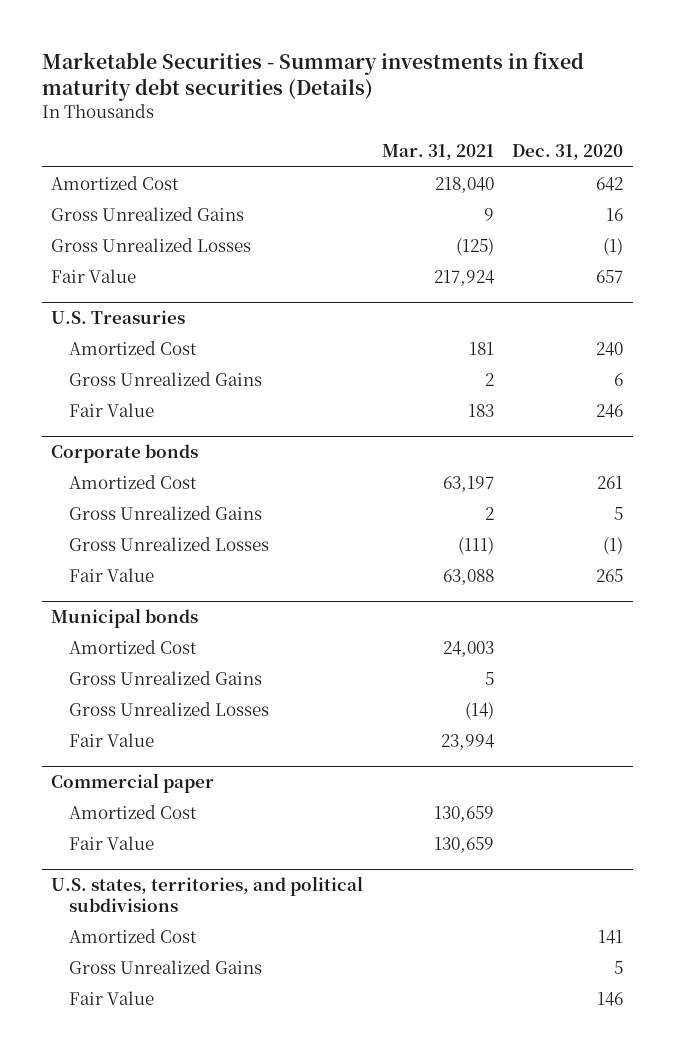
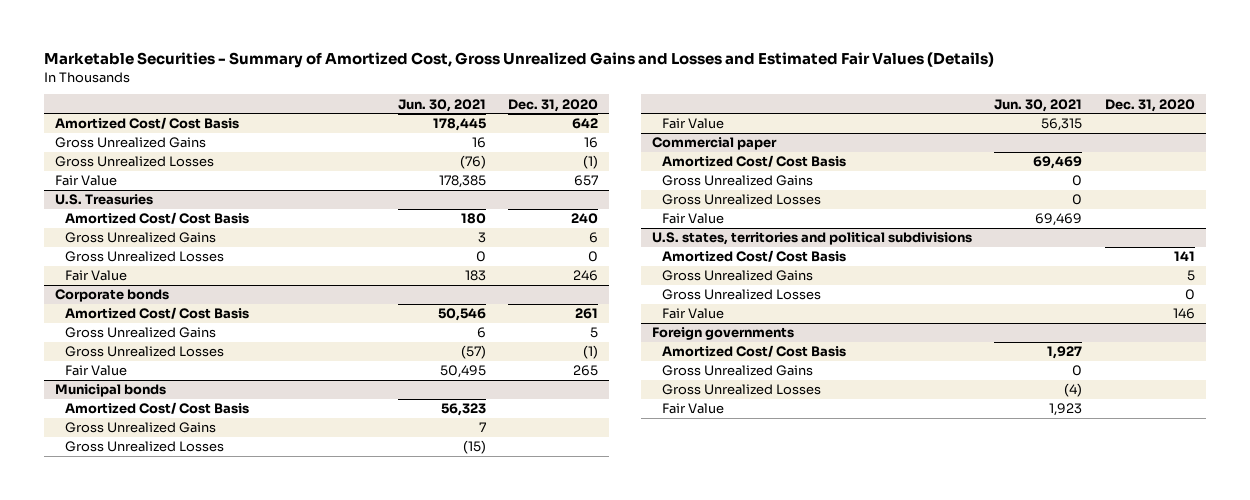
- Marketable Securities - Summary investments in fixed maturity debt securities (Details)
+ Marketable Securities - Summary of Amortized Cost, Gross Unrealized Gains and Losses and Estimated Fair Values (Details)
- | Mar. 31, 2021 | Dec. 31, 2020
+ | Jun. 30, 2021 | Dec. 31, 2020
- Amortized Cost | 218,040 | 642
+ Amortized Cost/ Cost Basis | 178,445 | 642
@ U.S. Treasuries
- Amortized Cost | 181 | 240
+ Amortized Cost/ Cost Basis | 180 | 240
+ Gross Unrealized Losses | 0 | 0
@ Corporate bonds
- Amortized Cost | 63,197 | 261
+ Amortized Cost/ Cost Basis | 50,546 | 261
@ Municipal bonds
- Amortized Cost | 24,003 |
+ Amortized Cost/ Cost Basis | 56,323 |
@ Commercial paper
- Amortized Cost | 130,659 |
+ Amortized Cost/ Cost Basis | 69,469 |
+ Gross Unrealized Gains | 0 |
+ Gross Unrealized Losses | 0 |
- U.S. states, territories, and political subdivisions
- Amortized Cost | | 141
+ U.S. states, territories and political subdivisions
+ Amortized Cost/ Cost Basis | | 141
+ Gross Unrealized Losses | | 0
+ Foreign governments
+ Amortized Cost/ Cost Basis | 1,927 |
+ Gross Unrealized Gains | 0 |
+ Gross Unrealized Losses | (4) |
+ Fair Value | 1,923 |

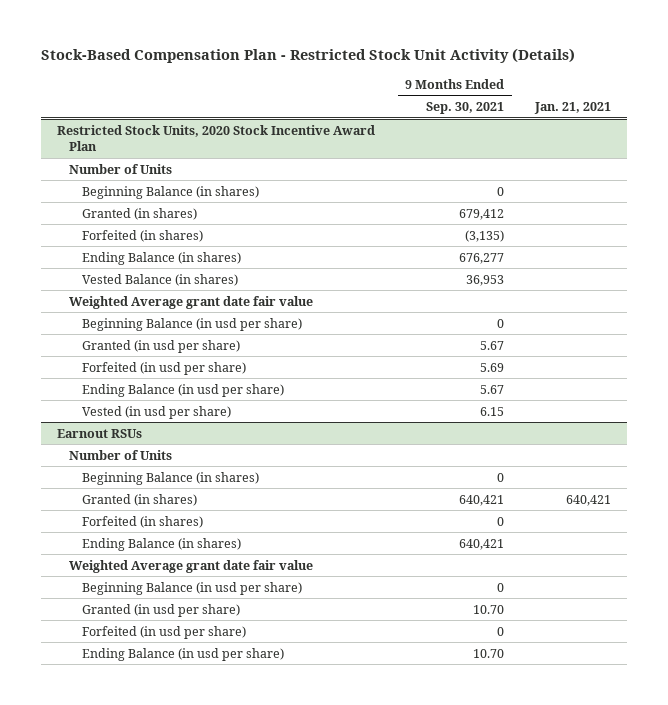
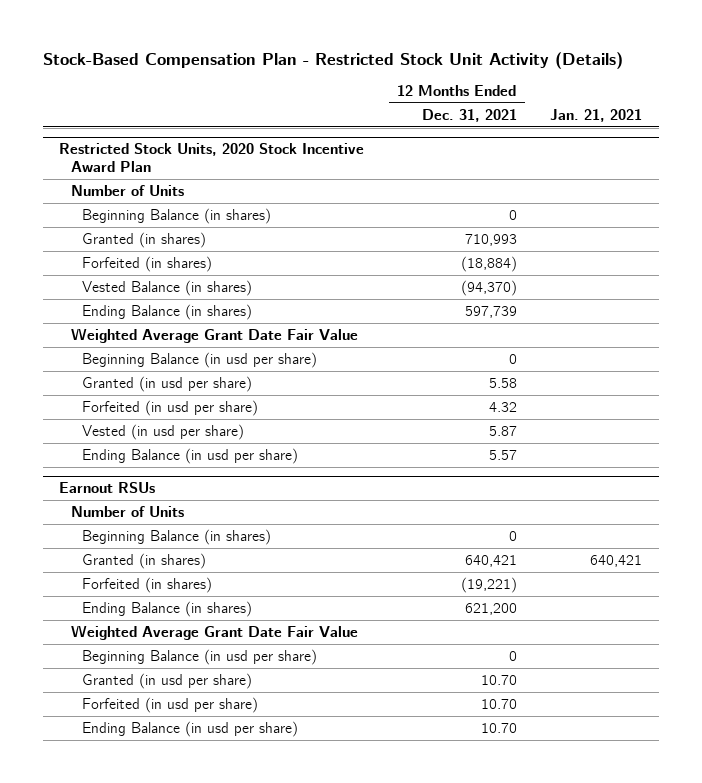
- | 9 Months Ended Sep. 30, 2021 | Jan. 21, 2021
+ | 12 Months Ended Dec. 31, 2021 | Jan. 21, 2021
@ Restricted Stock Units, 2020 Stock Incentive Award Plan
- Weighted Average grant date fair value
moved down: Ending Balance (in shares) | 597,739 |
+ Weighted Average Grant Date Fair Value
moved down: Ending Balance (in usd per share) | 5.57 |
@ Earnout RSUs
- Weighted Average grant date fair value
+ Weighted Average Grant Date Fair Value

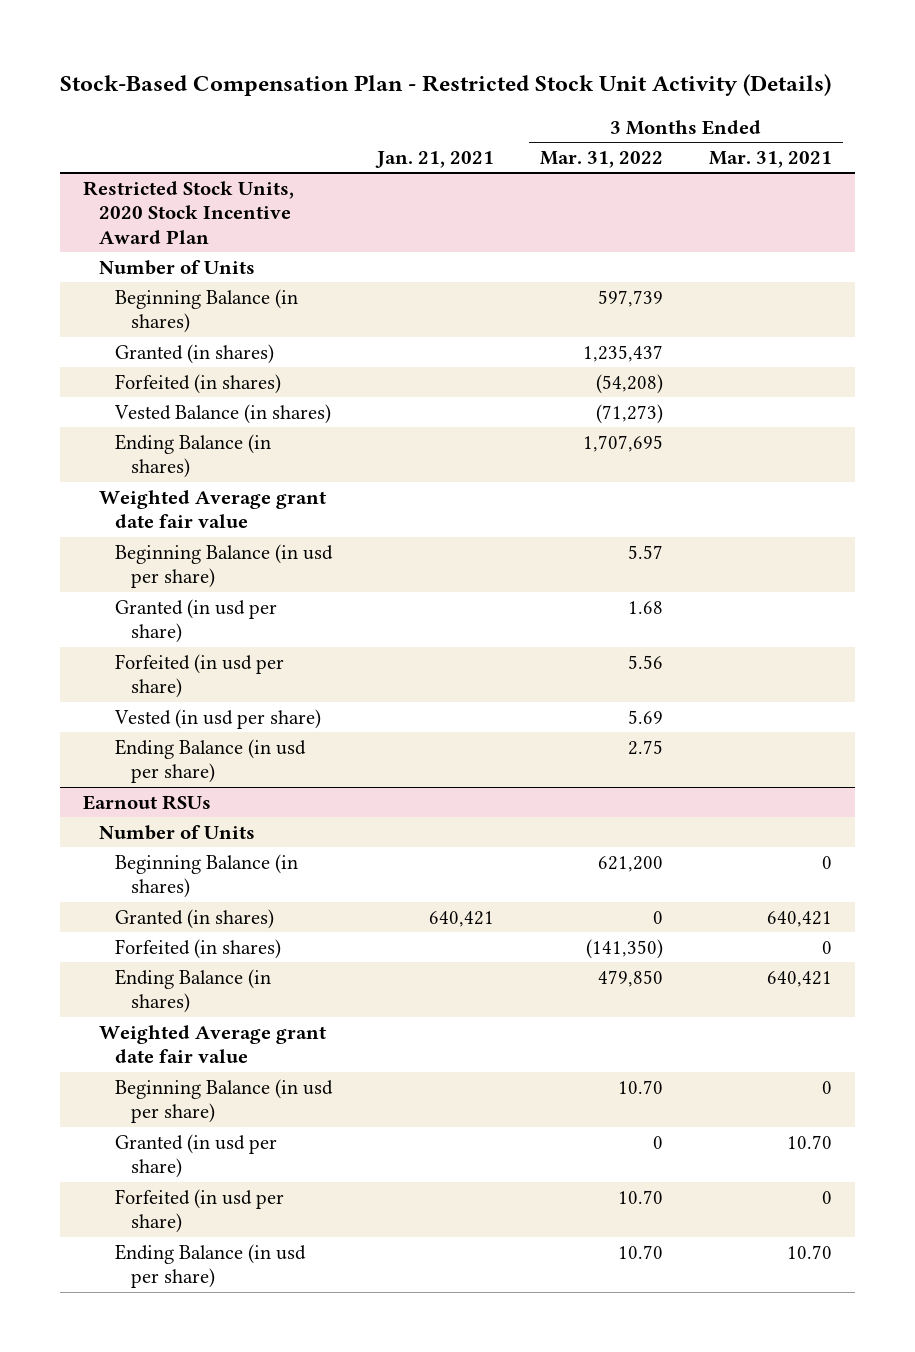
- | 12 Months Ended Dec. 31, 2021 | Jan. 21, 2021
+ | Jan. 21, 2021 | 3 Months Ended Mar. 31, 2022 | 3 Months Ended Mar. 31, 2021
@ Restricted Stock Units, 2020 Stock Incentive Award Plan
- Weighted Average Grant Date Fair Value
+ Weighted Average grant date fair value
@ Earnout RSUs
- Weighted Average Grant Date Fair Value
+ Weighted Average grant date fair value

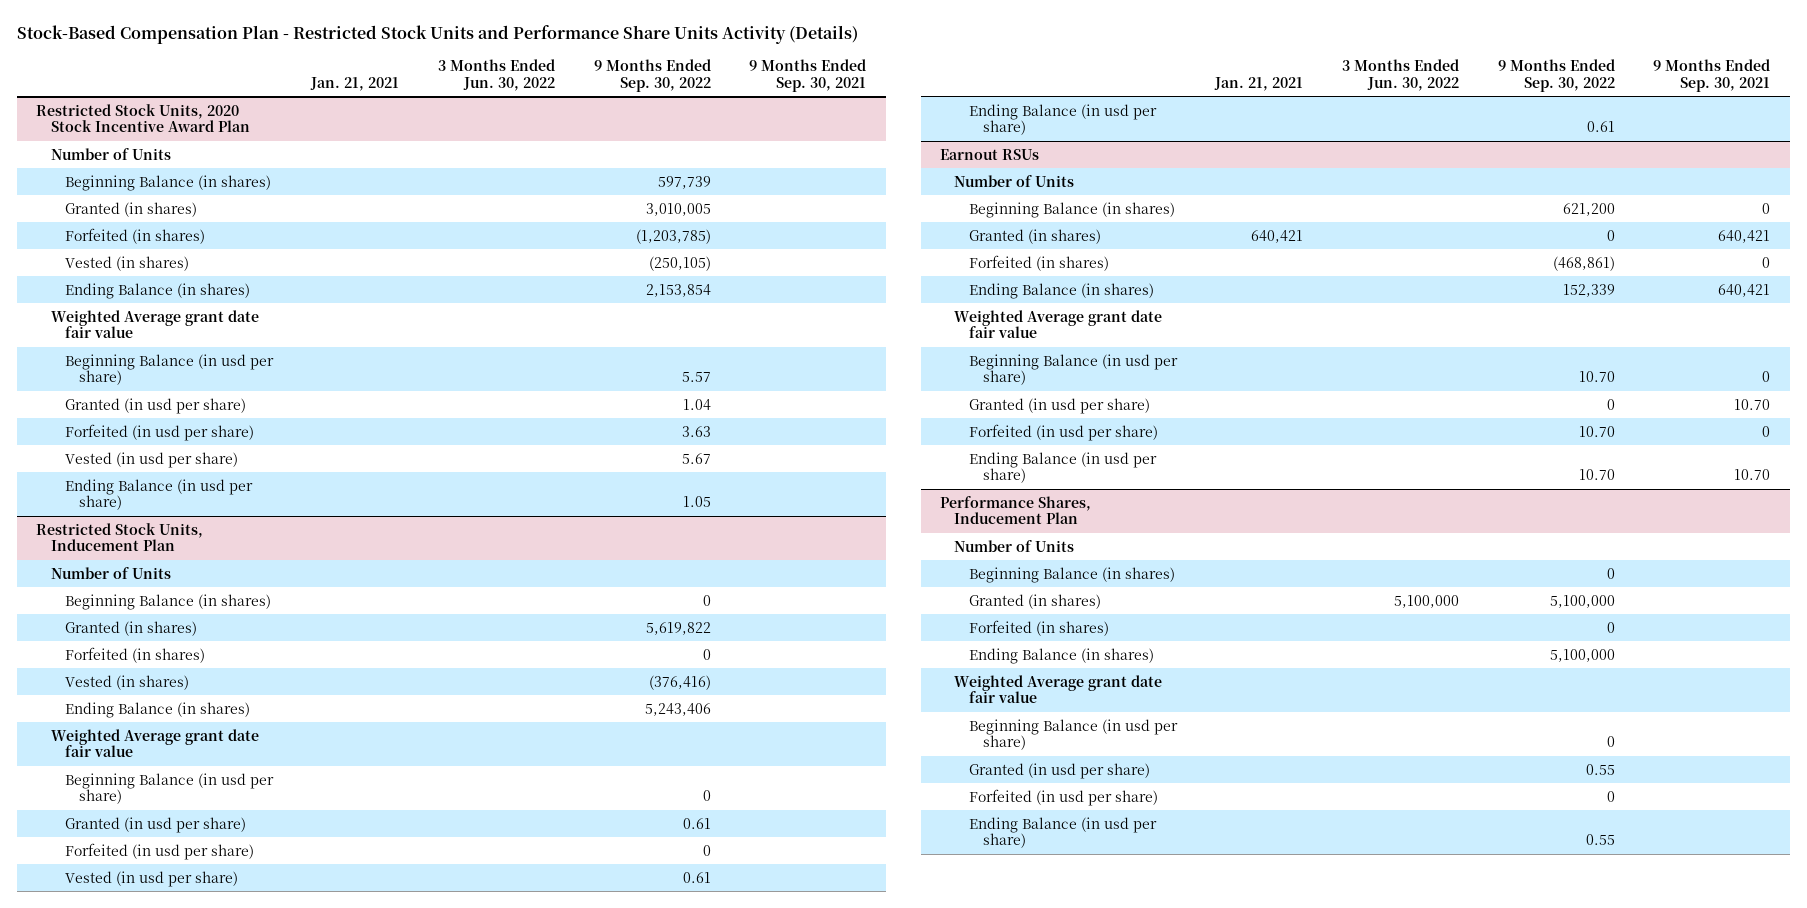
- Stock-Based Compensation Plan - Restricted Stock Unit Activity (Details)
+ Stock-Based Compensation Plan - Restricted Stock Units and Performance Share Units Activity (Details)
- | Jan. 21, 2021 | 3 Months Ended Mar. 31, 2022 | 3 Months Ended Mar. 31, 2021
+ | Jan. 21, 2021 | 3 Months Ended Jun. 30, 2022 | 9 Months Ended Sep. 30, 2022 | 9 Months Ended Sep. 30, 2021
@ Restricted Stock Units, 2020 Stock Incentive Award Plan
- Vested Balance (in shares) | | (71,273) |
+ Vested (in shares) | | | (250,105) |
+ Restricted Stock Units, Inducement Plan
+ Number of Units
+ Beginning Balance (in shares) | | | 0 |
+ Granted (in shares) | | | 5,619,822 |
+ Forfeited (in shares) | | | 0 |
+ Vested (in shares) | | | (376,416) |
+ Ending Balance (in shares) | | | 5,243,406 |
+ Weighted Average grant date fair value
+ Beginning Balance (in usd per share) | | | 0 |
+ Granted (in usd per share) | | | 0.61 |
+ Forfeited (in usd per share) | | | 0 |
+ Vested (in usd per share) | | | 0.61 |
+ Ending Balance (in usd per share) | | | 0.61 |
+ Performance Shares, Inducement Plan
+ Number of Units
+ Beginning Balance (in shares) | | | 0 |
+ Granted (in shares) | | 5,100,000 | 5,100,000 |
+ Forfeited (in shares) | | | 0 |
+ Ending Balance (in shares) | | | 5,100,000 |
+ Weighted Average grant date fair value
+ Beginning Balance (in usd per share) | | | 0 |
+ Granted (in usd per share) | | | 0.55 |
+ Forfeited (in usd per share) | | | 0 |
+ Ending Balance (in usd per share) | | | 0.55 |

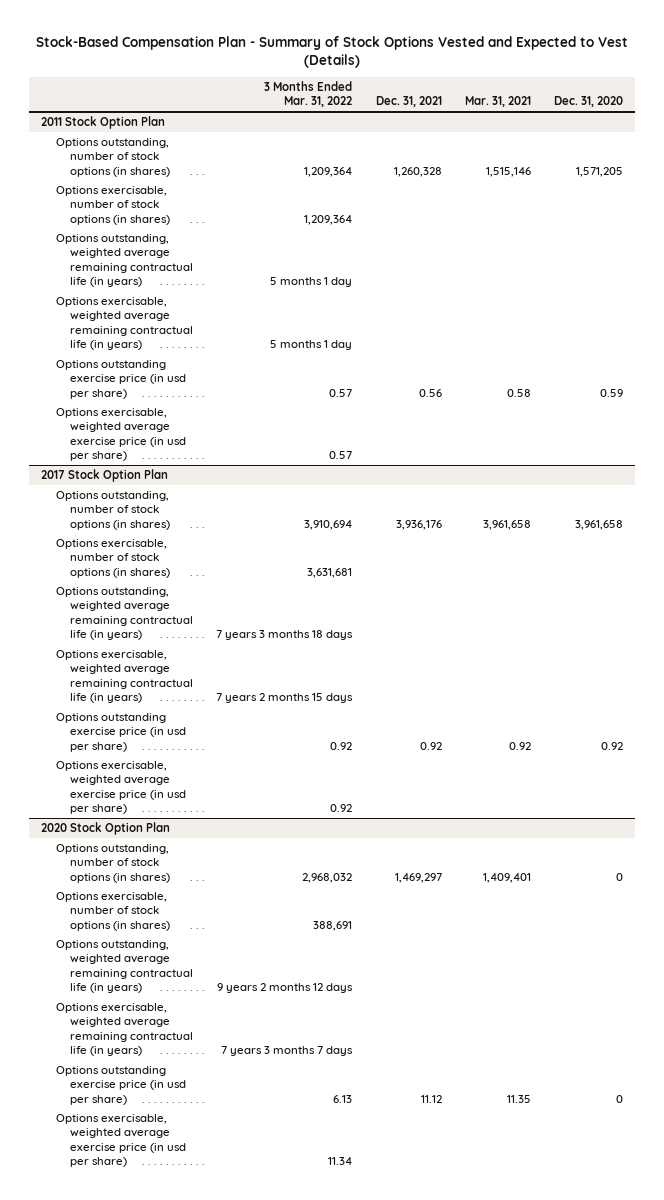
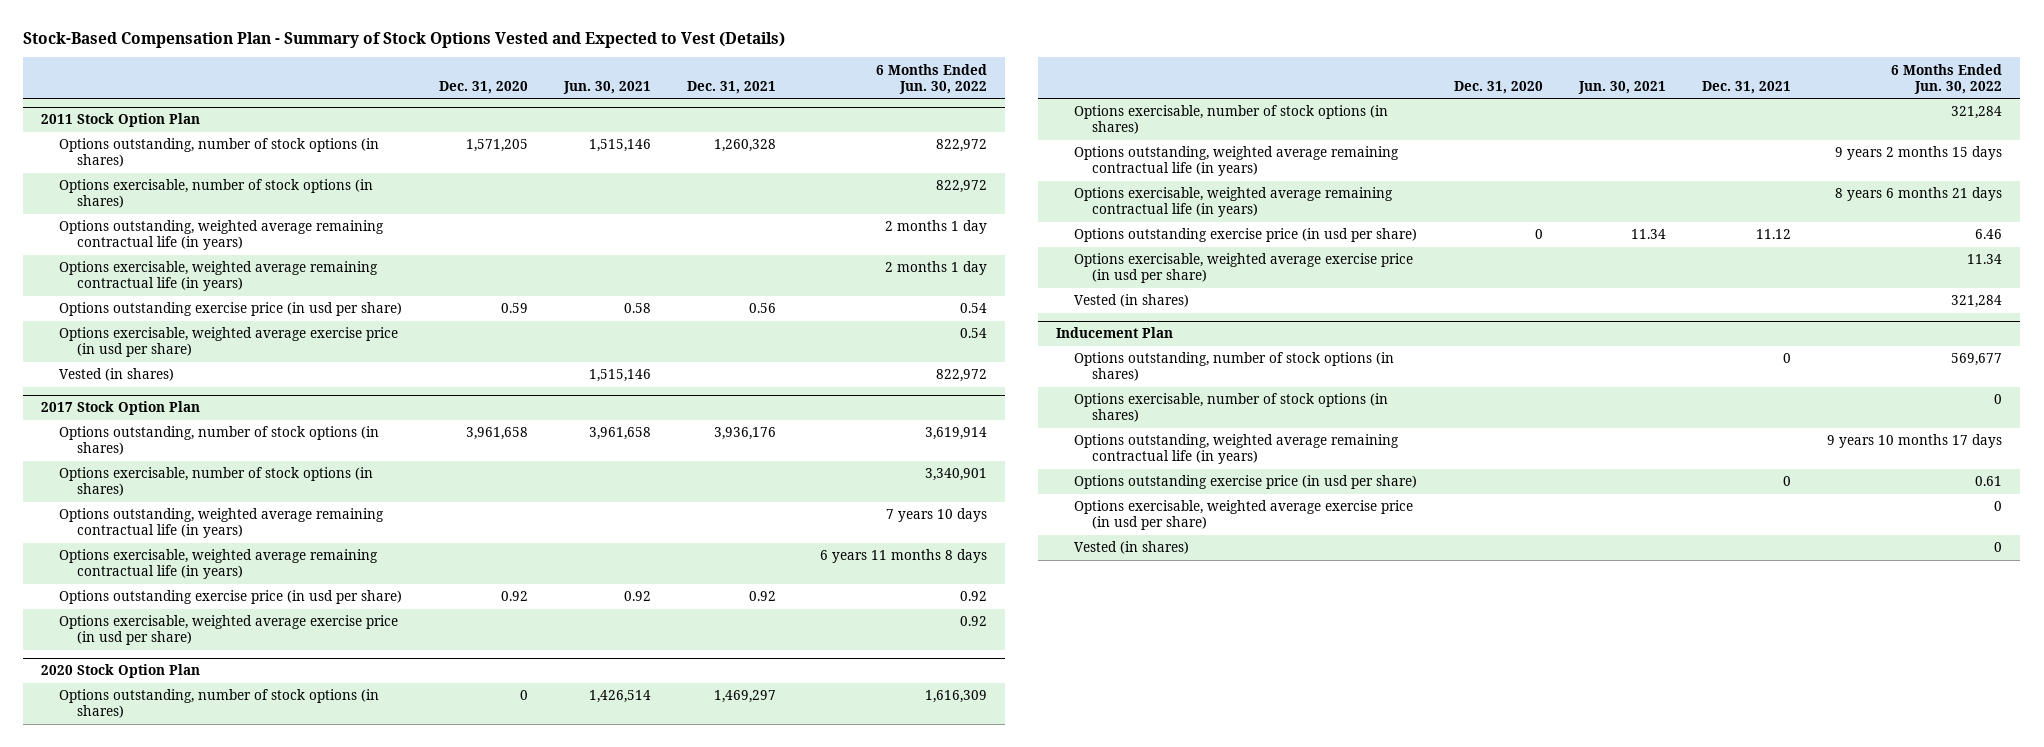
- | 3 Months Ended Mar. 31, 2022 | Dec. 31, 2021 | Mar. 31, 2021 | Dec. 31, 2020
+ | Dec. 31, 2020 | Jun. 30, 2021 | Dec. 31, 2021 | 6 Months Ended Jun. 30, 2022
@ 2011 Stock Option Plan
+ Vested (in shares) | | 1,515,146 | | 822,972
@ 2020 Stock Option Plan
+ Vested (in shares) | | | | 321,284
+ Inducement Plan
+ Options outstanding, number of stock options (in shares) | | | 0 | 569,677
+ Options exercisable, number of stock options (in shares) | | | | 0
+ Options outstanding, weighted average remaining contractual life (in years) | | | | 9 years 10 months 17 days
+ Options outstanding exercise price (in usd per share) | | | 0 | 0.61
+ Options exercisable, weighted average exercise price (in usd per share) | | | | 0
+ Vested (in shares) | | | | 0

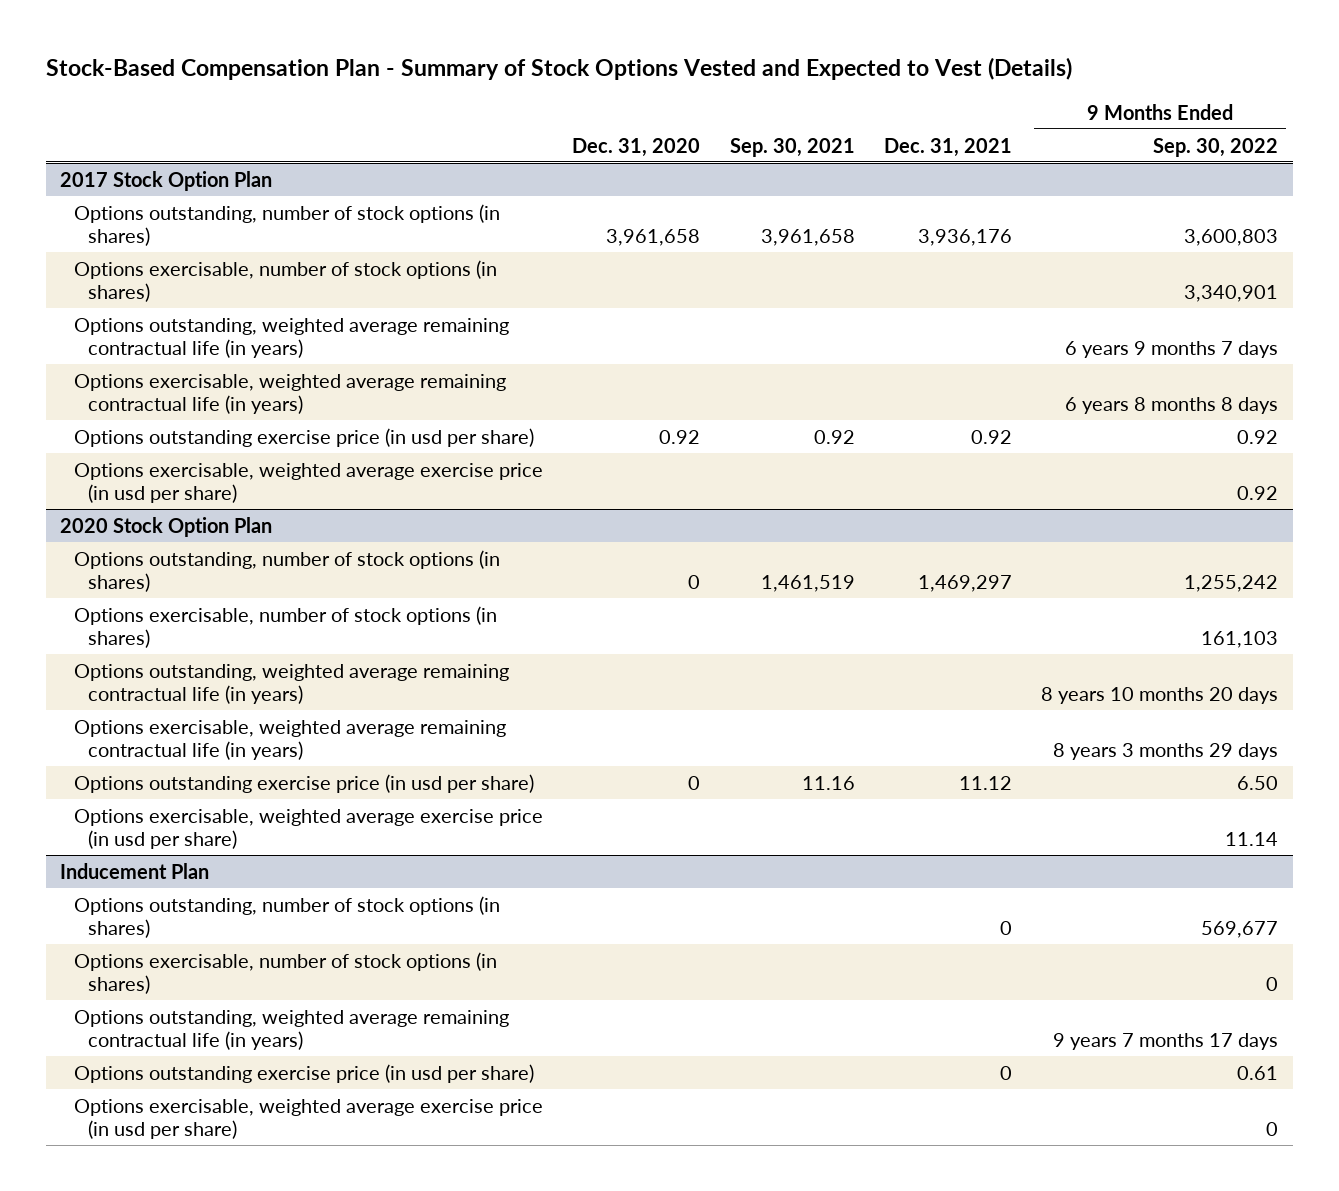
- | Dec. 31, 2020 | Jun. 30, 2021 | Dec. 31, 2021 | 6 Months Ended Jun. 30, 2022
+ | Dec. 31, 2020 | Sep. 30, 2021 | Dec. 31, 2021 | 9 Months Ended Sep. 30, 2022
- 2011 Stock Option Plan
- Options outstanding, number of stock options (in shares) | 1,571,205 | 1,515,146 | 1,260,328 | 822,972
- Options exercisable, number of stock options (in shares) | | | | 822,972
- Options outstanding, weighted average remaining contractual life (in years) | | | | 2 months 1 day
- Options exercisable, weighted average remaining contractual life (in years) | | | | 2 months 1 day
- Options outstanding exercise price (in usd per share) | 0.59 | 0.58 | 0.56 | 0.54
- Options exercisable, weighted average exercise price (in usd per share) | | | | 0.54
- Vested (in shares) | | 1,515,146 | | 822,972
@ 2020 Stock Option Plan
- Vested (in shares) | | | | 321,284
@ Inducement Plan
- Vested (in shares) | | | | 0

